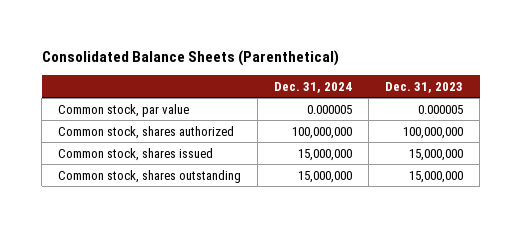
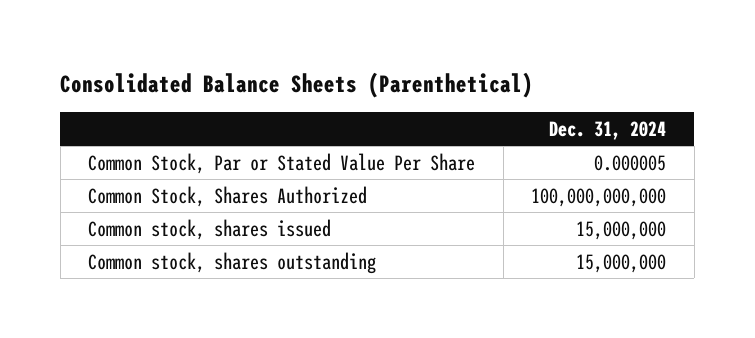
- | Dec. 31, 2024 | Dec. 31, 2023
+ | Dec. 31, 2024
- Common stock, par value | 0.000005 | 0.000005
- Common stock, shares authorized | 100,000,000 | 100,000,000
+ Common Stock, Par or Stated Value Per Share | 0.000005
+ Common Stock, Shares Authorized | 100,000,000,000

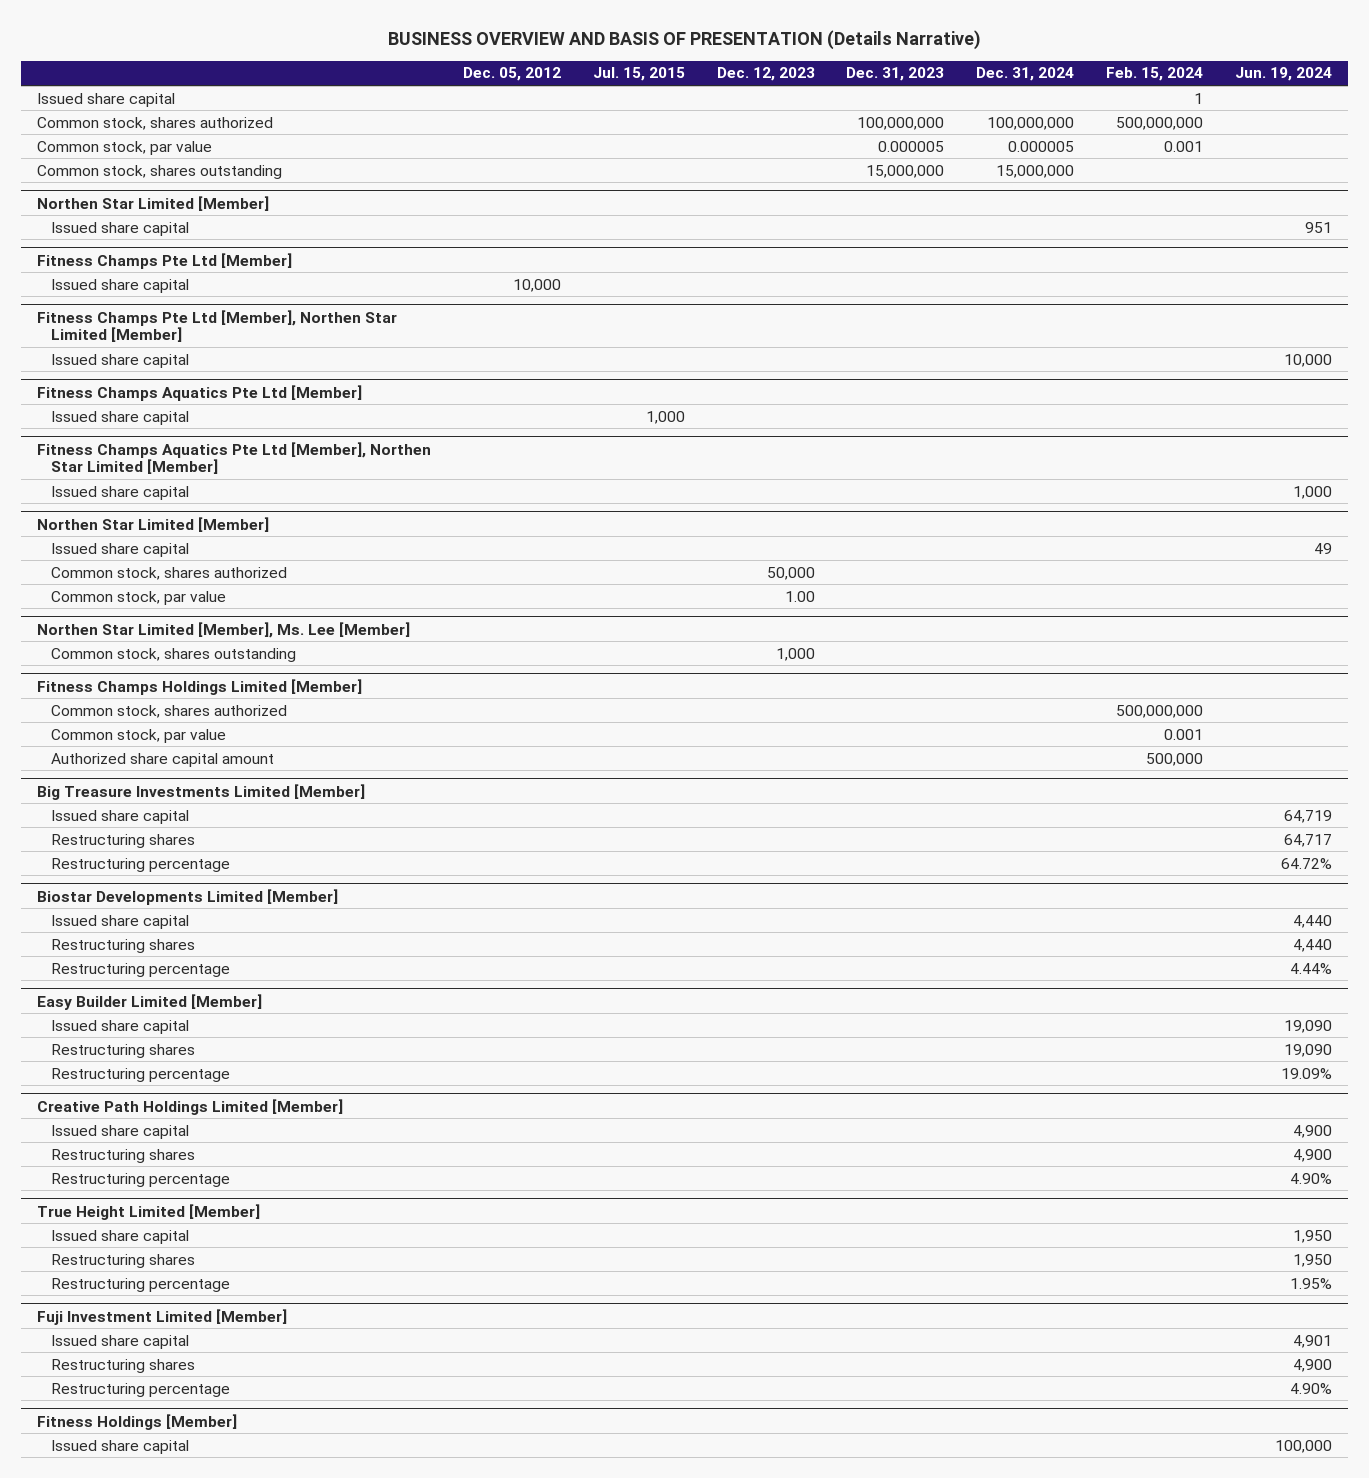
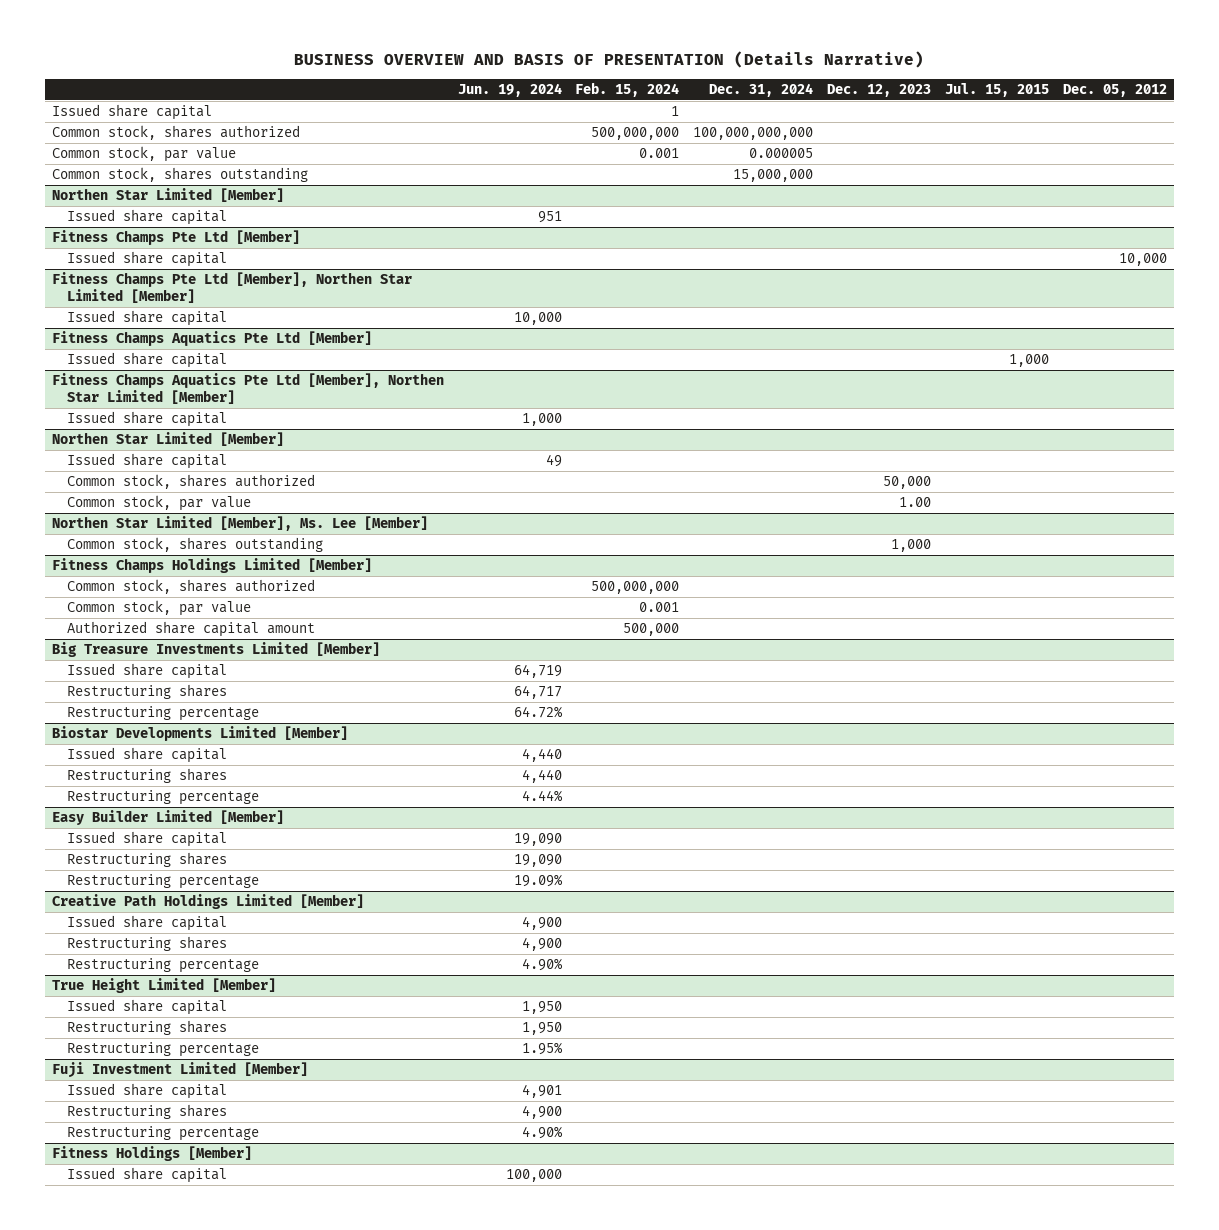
- | Dec. 05, 2012 | Jul. 15, 2015 | Dec. 12, 2023 | Dec. 31, 2023 | Dec. 31, 2024 | Feb. 15, 2024 | Jun. 19, 2024
+ | Jun. 19, 2024 | Feb. 15, 2024 | Dec. 31, 2024 | Dec. 12, 2023 | Jul. 15, 2015 | Dec. 05, 2012
- Common stock, shares authorized | | | | 100,000,000 | 100,000,000 | 500,000,000 |
+ Common stock, shares authorized | | 500,000,000 | 100,000,000,000 | | |

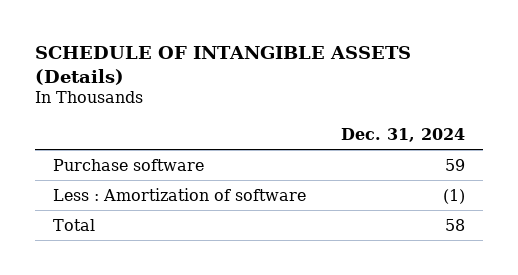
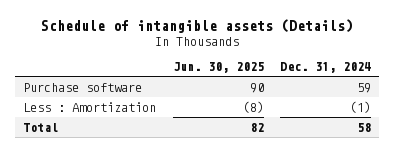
- SCHEDULE OF INTANGIBLE ASSETS (Details)
+ Schedule of intangible assets (Details)
- | Dec. 31, 2024
+ | Jun. 30, 2025 | Dec. 31, 2024
- Less : Amortization of software | (1)
+ Less : Amortization | (8) | (1)

